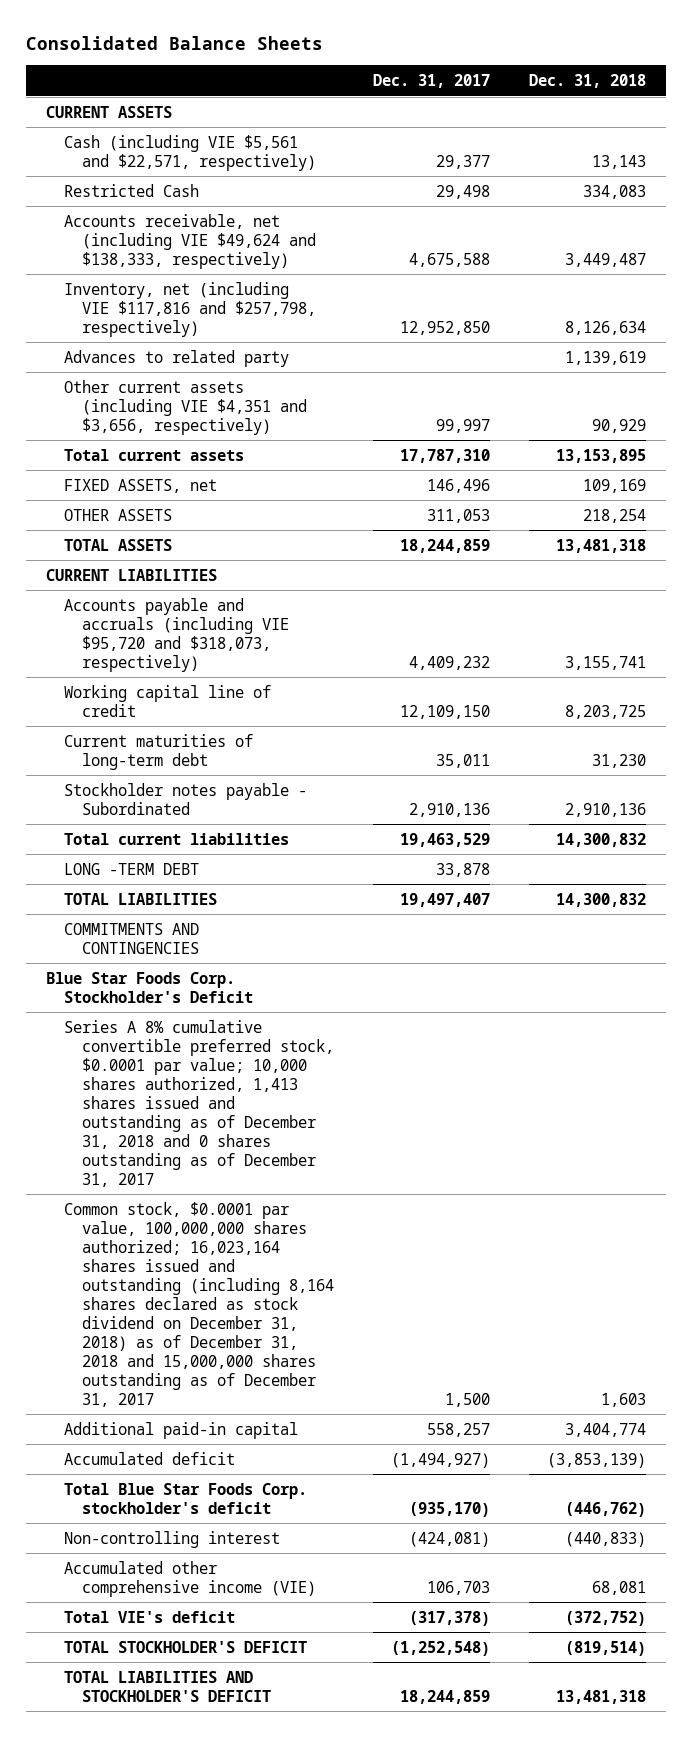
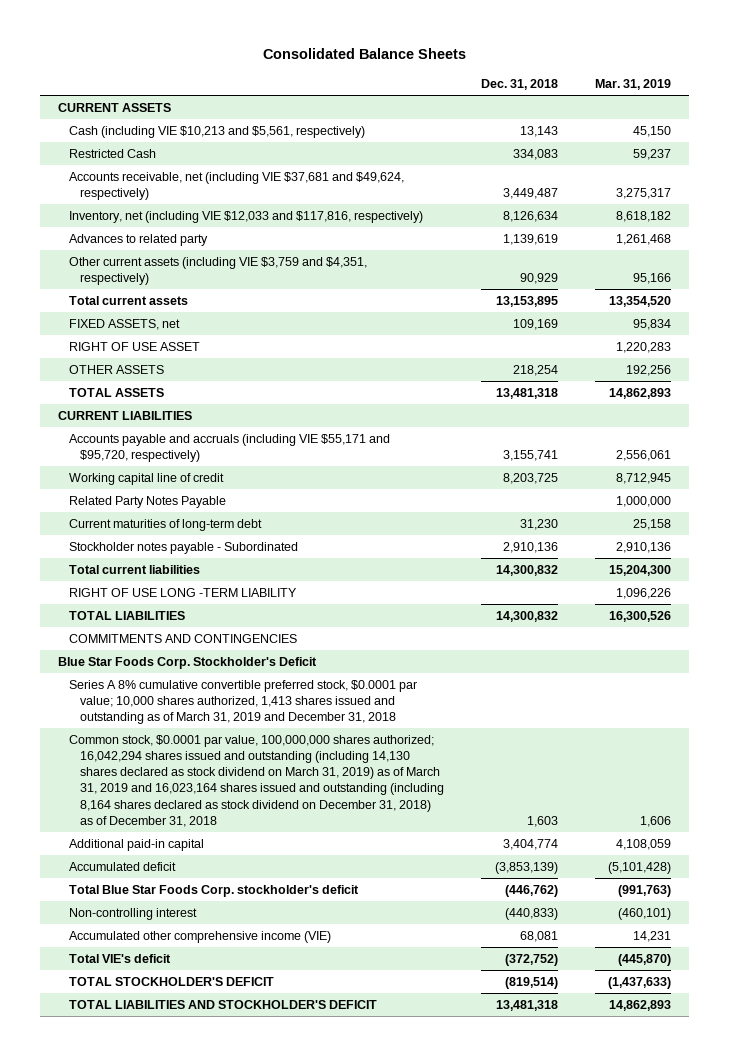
- | Dec. 31, 2017 | Dec. 31, 2018
+ | Dec. 31, 2018 | Mar. 31, 2019
- Cash (including VIE $5,561 and $22,571, respectively) | 29,377 | 13,143
+ Cash (including VIE $10,213 and $5,561, respectively) | 13,143 | 45,150
- Accounts receivable, net (including VIE $49,624 and $138,333, respectively) | 4,675,588 | 3,449,487
- Inventory, net (including VIE $117,816 and $257,798, respectively) | 12,952,850 | 8,126,634
+ Accounts receivable, net (including VIE $37,681 and $49,624, respectively) | 3,449,487 | 3,275,317
+ Inventory, net (including VIE $12,033 and $117,816, respectively) | 8,126,634 | 8,618,182
- Other current assets (including VIE $4,351 and $3,656, respectively) | 99,997 | 90,929
+ Other current assets (including VIE $3,759 and $4,351, respectively) | 90,929 | 95,166
+ RIGHT OF USE ASSET | | 1,220,283
- Accounts payable and accruals (including VIE $95,720 and $318,073, respectively) | 4,409,232 | 3,155,741
+ Accounts payable and accruals (including VIE $55,171 and $95,720, respectively) | 3,155,741 | 2,556,061
+ Related Party Notes Payable | | 1,000,000
- LONG -TERM DEBT | 33,878 |
+ RIGHT OF USE LONG -TERM LIABILITY | | 1,096,226
- Series A 8% cumulative convertible preferred stock, $0.0001 par value; 10,000 shares authorized, 1,413 shares issued and outstanding as of December 31, 2018 and 0 shares outstanding as of December 31, 2017
- Common stock, $0.0001 par value, 100,000,000 shares authorized; 16,023,164 shares issued and outstanding (including 8,164 shares declared as stock dividend on December 31, 2018) as of December 31, 2018 and 15,000,000 shares outstanding as of December 31, 2017 | 1,500 | 1,603
+ Series A 8% cumulative convertible preferred stock, $0.0001 par value; 10,000 shares authorized, 1,413 shares issued and outstanding as of March 31, 2019 and December 31, 2018
+ Common stock, $0.0001 par value, 100,000,000 shares authorized; 16,042,294 shares issued and outstanding (including 14,130 shares declared as stock dividend on March 31, 2019) as of March 31, 2019 and 16,023,164 shares issued and outstanding (including 8,164 shares declared as stock dividend on December 31, 2018) as of December 31, 2018 | 1,603 | 1,606

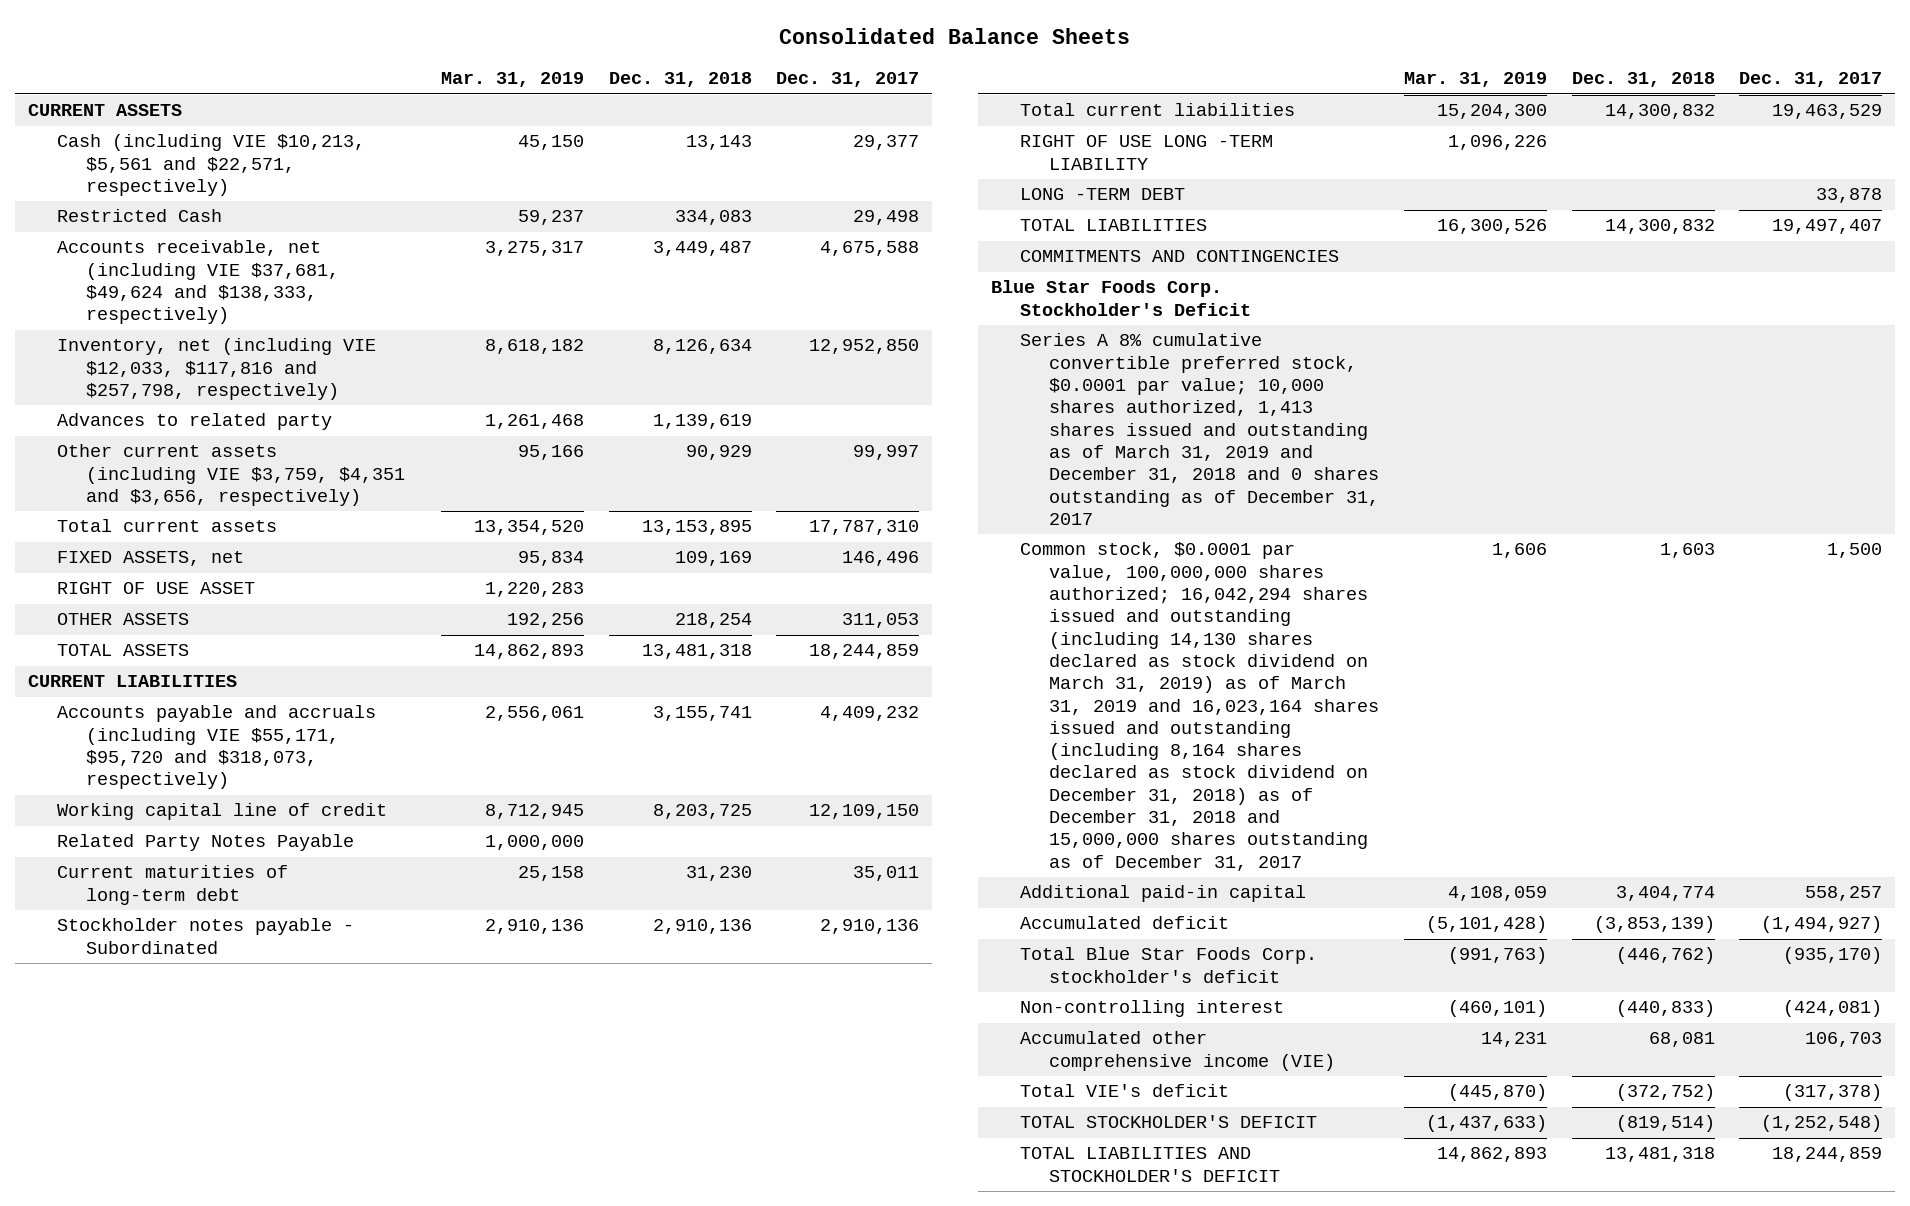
- | Dec. 31, 2018 | Mar. 31, 2019
+ | Mar. 31, 2019 | Dec. 31, 2018 | Dec. 31, 2017
- Cash (including VIE $10,213 and $5,561, respectively) | 13,143 | 45,150
+ Cash (including VIE $10,213, $5,561 and $22,571, respectively) | 45,150 | 13,143 | 29,377
- Accounts receivable, net (including VIE $37,681 and $49,624, respectively) | 3,449,487 | 3,275,317
- Inventory, net (including VIE $12,033 and $117,816, respectively) | 8,126,634 | 8,618,182
+ Accounts receivable, net (including VIE $37,681, $49,624 and $138,333, respectively) | 3,275,317 | 3,449,487 | 4,675,588
+ Inventory, net (including VIE $12,033, $117,816 and $257,798, respectively) | 8,618,182 | 8,126,634 | 12,952,850
- Other current assets (including VIE $3,759 and $4,351, respectively) | 90,929 | 95,166
+ Other current assets (including VIE $3,759, $4,351 and $3,656, respectively) | 95,166 | 90,929 | 99,997
- Accounts payable and accruals (including VIE $55,171 and $95,720, respectively) | 3,155,741 | 2,556,061
+ Accounts payable and accruals (including VIE $55,171, $95,720 and $318,073, respectively) | 2,556,061 | 3,155,741 | 4,409,232
+ LONG -TERM DEBT | | | 33,878
- Series A 8% cumulative convertible preferred stock, $0.0001 par value; 10,000 shares authorized, 1,413 shares issued and outstanding as of March 31, 2019 and December 31, 2018
- Common stock, $0.0001 par value, 100,000,000 shares authorized; 16,042,294 shares issued and outstanding (including 14,130 shares declared as stock dividend on March 31, 2019) as of March 31, 2019 and 16,023,164 shares issued and outstanding (including 8,164 shares declared as stock dividend on December 31, 2018) as of December 31, 2018 | 1,603 | 1,606
+ Series A 8% cumulative convertible preferred stock, $0.0001 par value; 10,000 shares authorized, 1,413 shares issued and outstanding as of March 31, 2019 and December 31, 2018 and 0 shares outstanding as of December 31, 2017
+ Common stock, $0.0001 par value, 100,000,000 shares authorized; 16,042,294 shares issued and outstanding (including 14,130 shares declared as stock dividend on March 31, 2019) as of March 31, 2019 and 16,023,164 shares issued and outstanding (including 8,164 shares declared as stock dividend on December 31, 2018) as of December 31, 2018 and 15,000,000 shares outstanding as of December 31, 2017 | 1,606 | 1,603 | 1,500

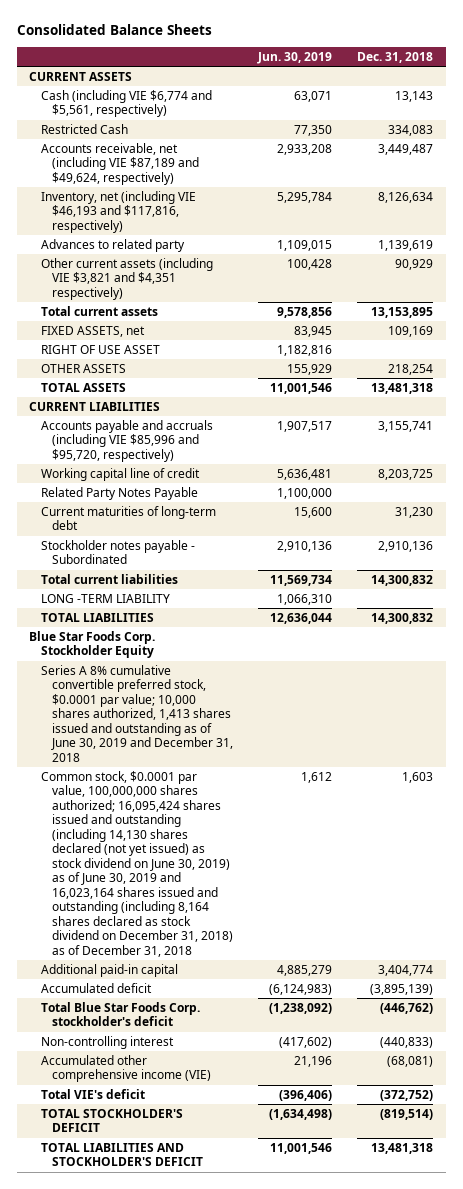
- | Mar. 31, 2019 | Dec. 31, 2018 | Dec. 31, 2017
+ | Jun. 30, 2019 | Dec. 31, 2018
- Cash (including VIE $10,213, $5,561 and $22,571, respectively) | 45,150 | 13,143 | 29,377
+ Cash (including VIE $6,774 and $5,561, respectively) | 63,071 | 13,143
- Accounts receivable, net (including VIE $37,681, $49,624 and $138,333, respectively) | 3,275,317 | 3,449,487 | 4,675,588
- Inventory, net (including VIE $12,033, $117,816 and $257,798, respectively) | 8,618,182 | 8,126,634 | 12,952,850
+ Accounts receivable, net (including VIE $87,189 and $49,624, respectively) | 2,933,208 | 3,449,487
+ Inventory, net (including VIE $46,193 and $117,816, respectively) | 5,295,784 | 8,126,634
- Other current assets (including VIE $3,759, $4,351 and $3,656, respectively) | 95,166 | 90,929 | 99,997
+ Other current assets (including VIE $3,821 and $4,351 respectively) | 100,428 | 90,929
- Accounts payable and accruals (including VIE $55,171, $95,720 and $318,073, respectively) | 2,556,061 | 3,155,741 | 4,409,232
+ Accounts payable and accruals (including VIE $85,996 and $95,720, respectively) | 1,907,517 | 3,155,741
- RIGHT OF USE LONG -TERM LIABILITY | 1,096,226 | |
- LONG -TERM DEBT | | | 33,878
+ LONG -TERM LIABILITY | 1,066,310 |
- COMMITMENTS AND CONTINGENCIES
- Blue Star Foods Corp. Stockholder's Deficit
- Series A 8% cumulative convertible preferred stock, $0.0001 par value; 10,000 shares authorized, 1,413 shares issued and outstanding as of March 31, 2019 and December 31, 2018 and 0 shares outstanding as of December 31, 2017
- Common stock, $0.0001 par value, 100,000,000 shares authorized; 16,042,294 shares issued and outstanding (including 14,130 shares declared as stock dividend on March 31, 2019) as of March 31, 2019 and 16,023,164 shares issued and outstanding (including 8,164 shares declared as stock dividend on December 31, 2018) as of December 31, 2018 and 15,000,000 shares outstanding as of December 31, 2017 | 1,606 | 1,603 | 1,500
+ Blue Star Foods Corp. Stockholder Equity
+ Series A 8% cumulative convertible preferred stock, $0.0001 par value; 10,000 shares authorized, 1,413 shares issued and outstanding as of June 30, 2019 and December 31, 2018
+ Common stock, $0.0001 par value, 100,000,000 shares authorized; 16,095,424 shares issued and outstanding (including 14,130 shares declared (not yet issued) as stock dividend on June 30, 2019) as of June 30, 2019 and 16,023,164 shares issued and outstanding (including 8,164 shares declared as stock dividend on December 31, 2018) as of December 31, 2018 | 1,612 | 1,603
- Accumulated deficit | (5,101,428) | (3,853,139) | (1,494,927)
+ Accumulated deficit | (6,124,983) | (3,895,139)
- Accumulated other comprehensive income (VIE) | 14,231 | 68,081 | 106,703
+ Accumulated other comprehensive income (VIE) | 21,196 | (68,081)

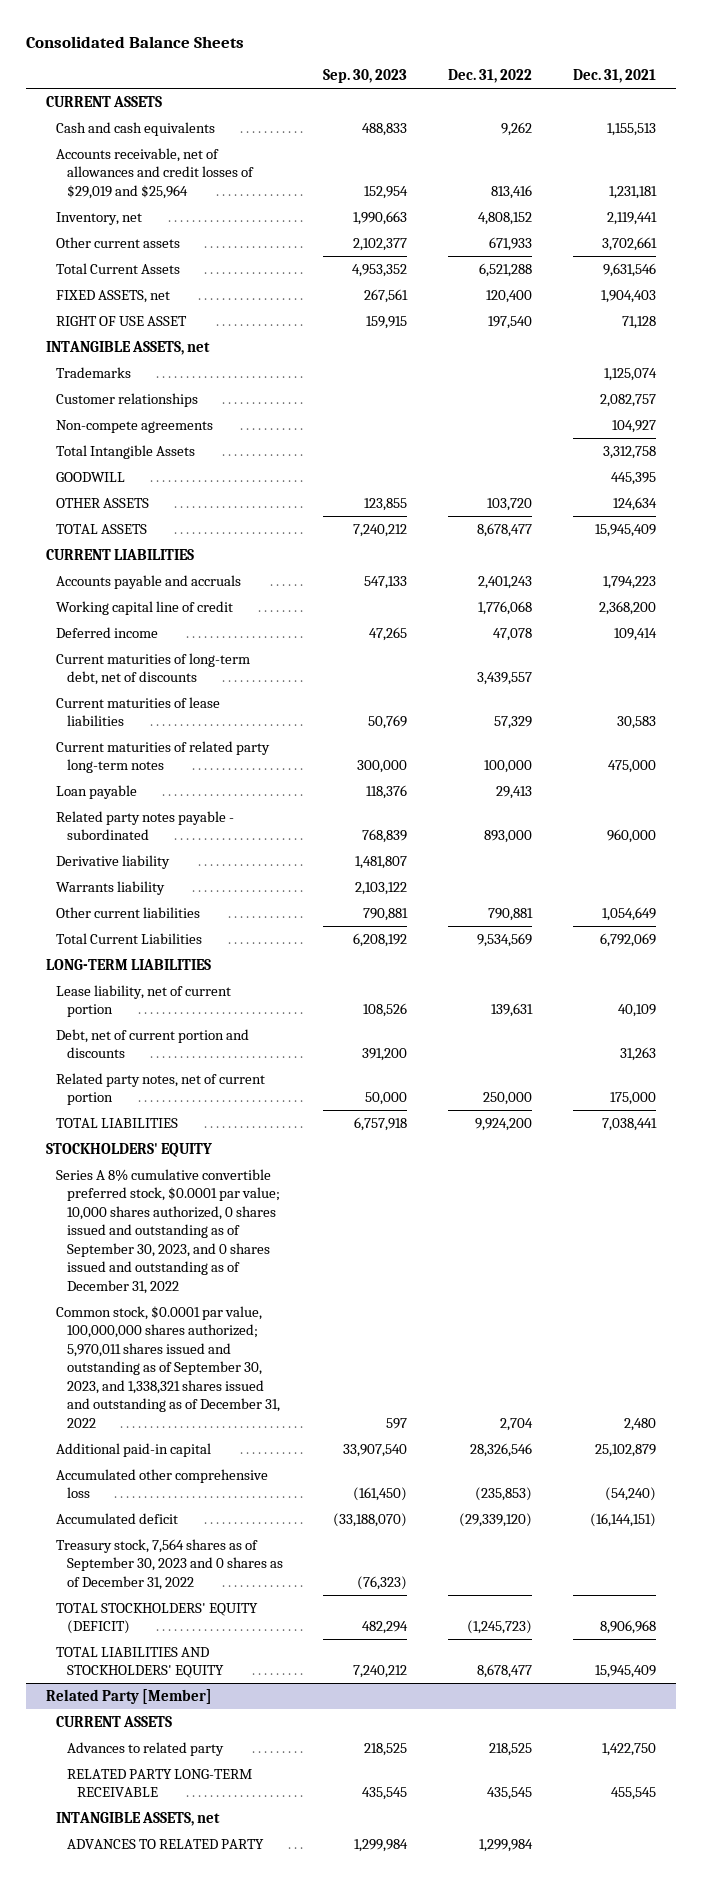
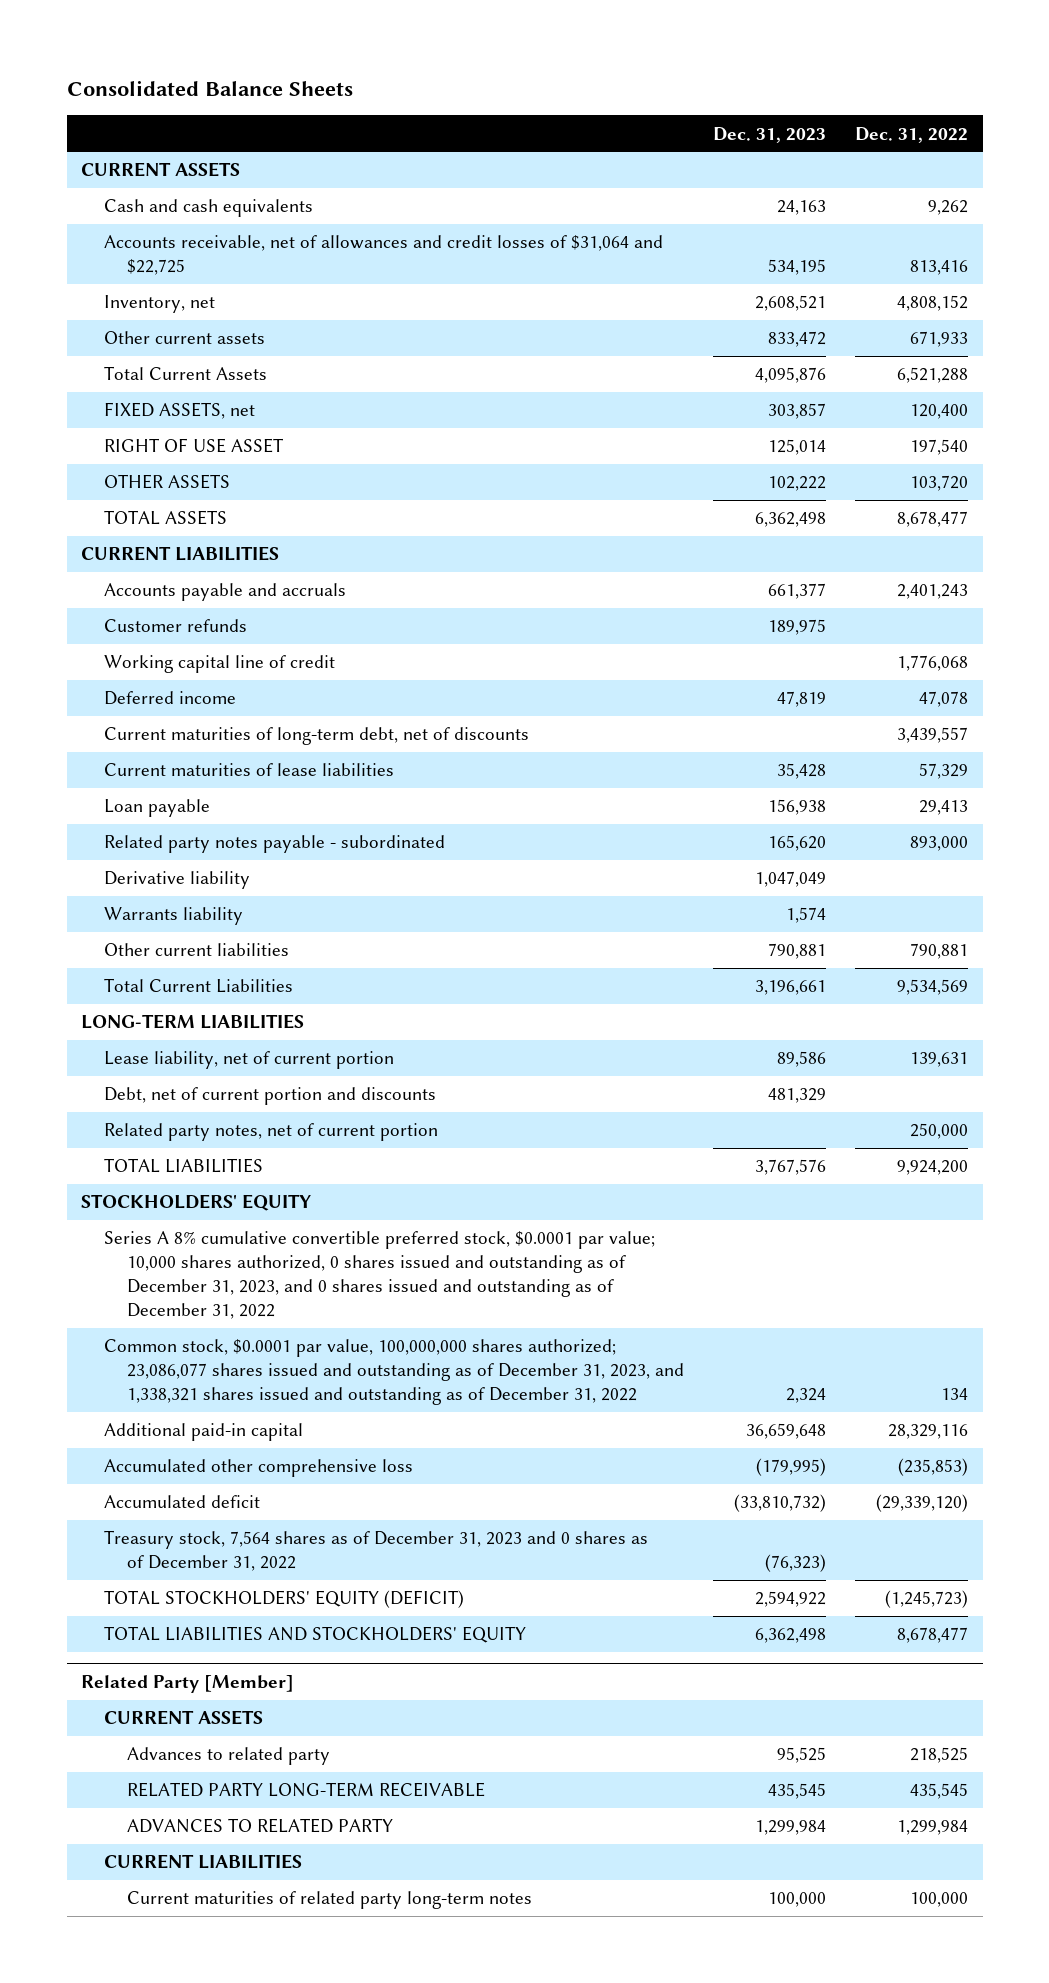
- | Sep. 30, 2023 | Dec. 31, 2022 | Dec. 31, 2021
+ | Dec. 31, 2023 | Dec. 31, 2022
- Accounts receivable, net of allowances and credit losses of $29,019 and $25,964 | 152,954 | 813,416 | 1,231,181
+ Accounts receivable, net of allowances and credit losses of $31,064 and $22,725 | 534,195 | 813,416
- INTANGIBLE ASSETS, net
- Trademarks | | | 1,125,074
- Customer relationships | | | 2,082,757
- Non-compete agreements | | | 104,927
- Total Intangible Assets | | | 3,312,758
- GOODWILL | | | 445,395
+ Customer refunds | 189,975 |
- Current maturities of related party long-term notes | 300,000 | 100,000 | 475,000
- Series A 8% cumulative convertible preferred stock, $0.0001 par value; 10,000 shares authorized, 0 shares issued and outstanding as of September 30, 2023, and 0 shares issued and outstanding as of December 31, 2022
- Common stock, $0.0001 par value, 100,000,000 shares authorized; 5,970,011 shares issued and outstanding as of September 30, 2023, and 1,338,321 shares issued and outstanding as of December 31, 2022 | 597 | 2,704 | 2,480
- Additional paid-in capital | 33,907,540 | 28,326,546 | 25,102,879
+ Series A 8% cumulative convertible preferred stock, $0.0001 par value; 10,000 shares authorized, 0 shares issued and outstanding as of December 31, 2023, and 0 shares issued and outstanding as of December 31, 2022
+ Common stock, $0.0001 par value, 100,000,000 shares authorized; 23,086,077 shares issued and outstanding as of December 31, 2023, and 1,338,321 shares issued and outstanding as of December 31, 2022 | 2,324 | 134
+ Additional paid-in capital | 36,659,648 | 28,329,116
- Treasury stock, 7,564 shares as of September 30, 2023 and 0 shares as of December 31, 2022 | (76,323) | |
+ Treasury stock, 7,564 shares as of December 31, 2023 and 0 shares as of December 31, 2022 | (76,323) |
@ Related Party [Member]
- INTANGIBLE ASSETS, net
+ CURRENT LIABILITIES
+ Current maturities of related party long-term notes | 100,000 | 100,000

